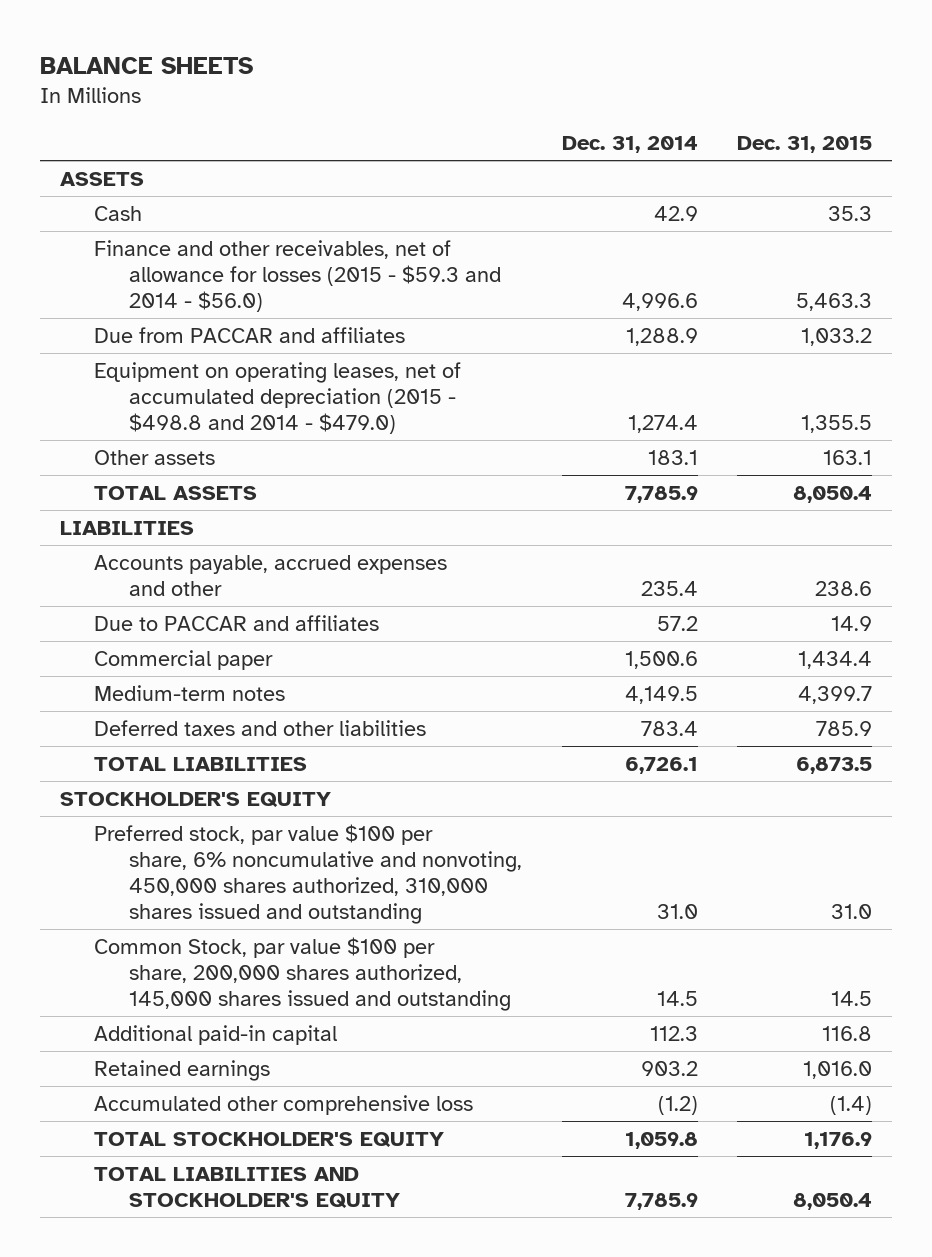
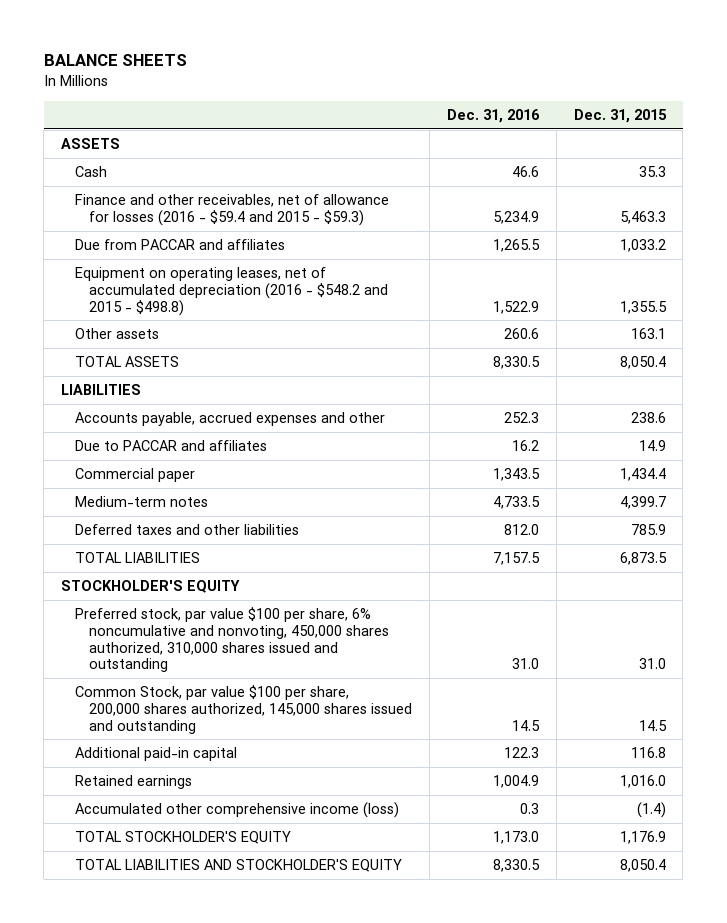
- | Dec. 31, 2014 | Dec. 31, 2015
+ | Dec. 31, 2016 | Dec. 31, 2015
- Finance and other receivables, net of allowance for losses (2015 - $59.3 and 2014 - $56.0) | 4,996.6 | 5,463.3
+ Finance and other receivables, net of allowance for losses (2016 - $59.4 and 2015 - $59.3) | 5,234.9 | 5,463.3
- Equipment on operating leases, net of accumulated depreciation (2015 - $498.8 and 2014 - $479.0) | 1,274.4 | 1,355.5
+ Equipment on operating leases, net of accumulated depreciation (2016 - $548.2 and 2015 - $498.8) | 1,522.9 | 1,355.5
- Accumulated other comprehensive loss | (1.2) | (1.4)
+ Accumulated other comprehensive income (loss) | 0.3 | (1.4)

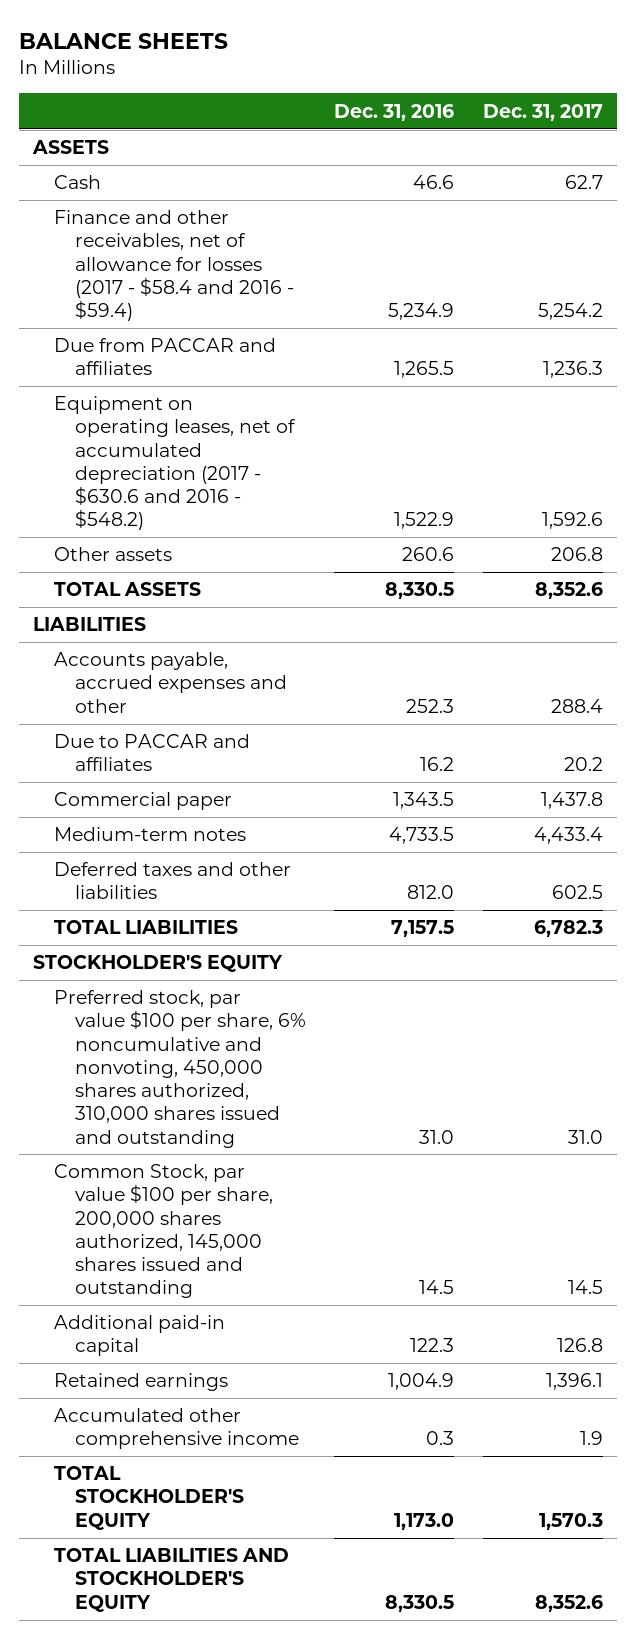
- | Dec. 31, 2016 | Dec. 31, 2015
+ | Dec. 31, 2016 | Dec. 31, 2017
- Finance and other receivables, net of allowance for losses (2016 - $59.4 and 2015 - $59.3) | 5,234.9 | 5,463.3
+ Finance and other receivables, net of allowance for losses (2017 - $58.4 and 2016 - $59.4) | 5,234.9 | 5,254.2
- Equipment on operating leases, net of accumulated depreciation (2016 - $548.2 and 2015 - $498.8) | 1,522.9 | 1,355.5
+ Equipment on operating leases, net of accumulated depreciation (2017 - $630.6 and 2016 - $548.2) | 1,522.9 | 1,592.6
- Accumulated other comprehensive income (loss) | 0.3 | (1.4)
+ Accumulated other comprehensive income | 0.3 | 1.9

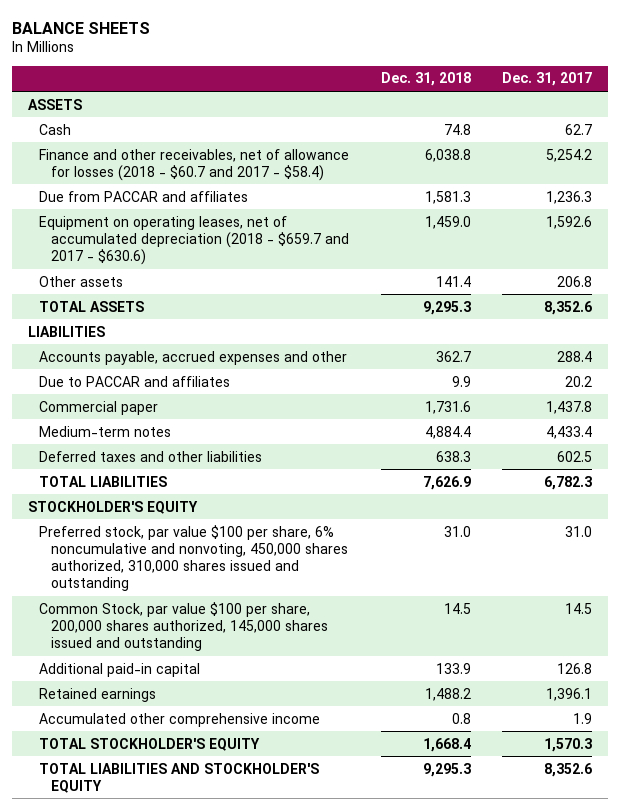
- | Dec. 31, 2016 | Dec. 31, 2017
+ | Dec. 31, 2018 | Dec. 31, 2017
- Finance and other receivables, net of allowance for losses (2017 - $58.4 and 2016 - $59.4) | 5,234.9 | 5,254.2
+ Finance and other receivables, net of allowance for losses (2018 - $60.7 and 2017 - $58.4) | 6,038.8 | 5,254.2
- Equipment on operating leases, net of accumulated depreciation (2017 - $630.6 and 2016 - $548.2) | 1,522.9 | 1,592.6
+ Equipment on operating leases, net of accumulated depreciation (2018 - $659.7 and 2017 - $630.6) | 1,459.0 | 1,592.6

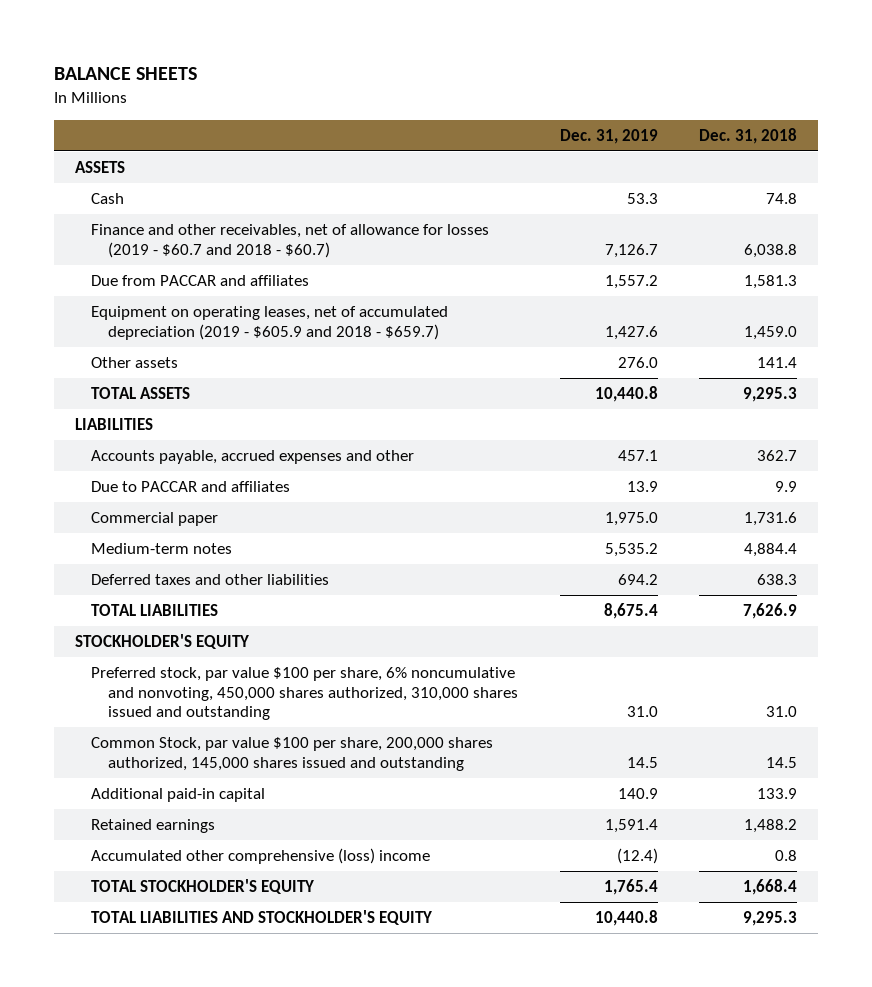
- | Dec. 31, 2018 | Dec. 31, 2017
+ | Dec. 31, 2019 | Dec. 31, 2018
- Finance and other receivables, net of allowance for losses (2018 - $60.7 and 2017 - $58.4) | 6,038.8 | 5,254.2
+ Finance and other receivables, net of allowance for losses (2019 - $60.7 and 2018 - $60.7) | 7,126.7 | 6,038.8
- Equipment on operating leases, net of accumulated depreciation (2018 - $659.7 and 2017 - $630.6) | 1,459.0 | 1,592.6
+ Equipment on operating leases, net of accumulated depreciation (2019 - $605.9 and 2018 - $659.7) | 1,427.6 | 1,459.0
- Accumulated other comprehensive income | 0.8 | 1.9
+ Accumulated other comprehensive (loss) income | (12.4) | 0.8

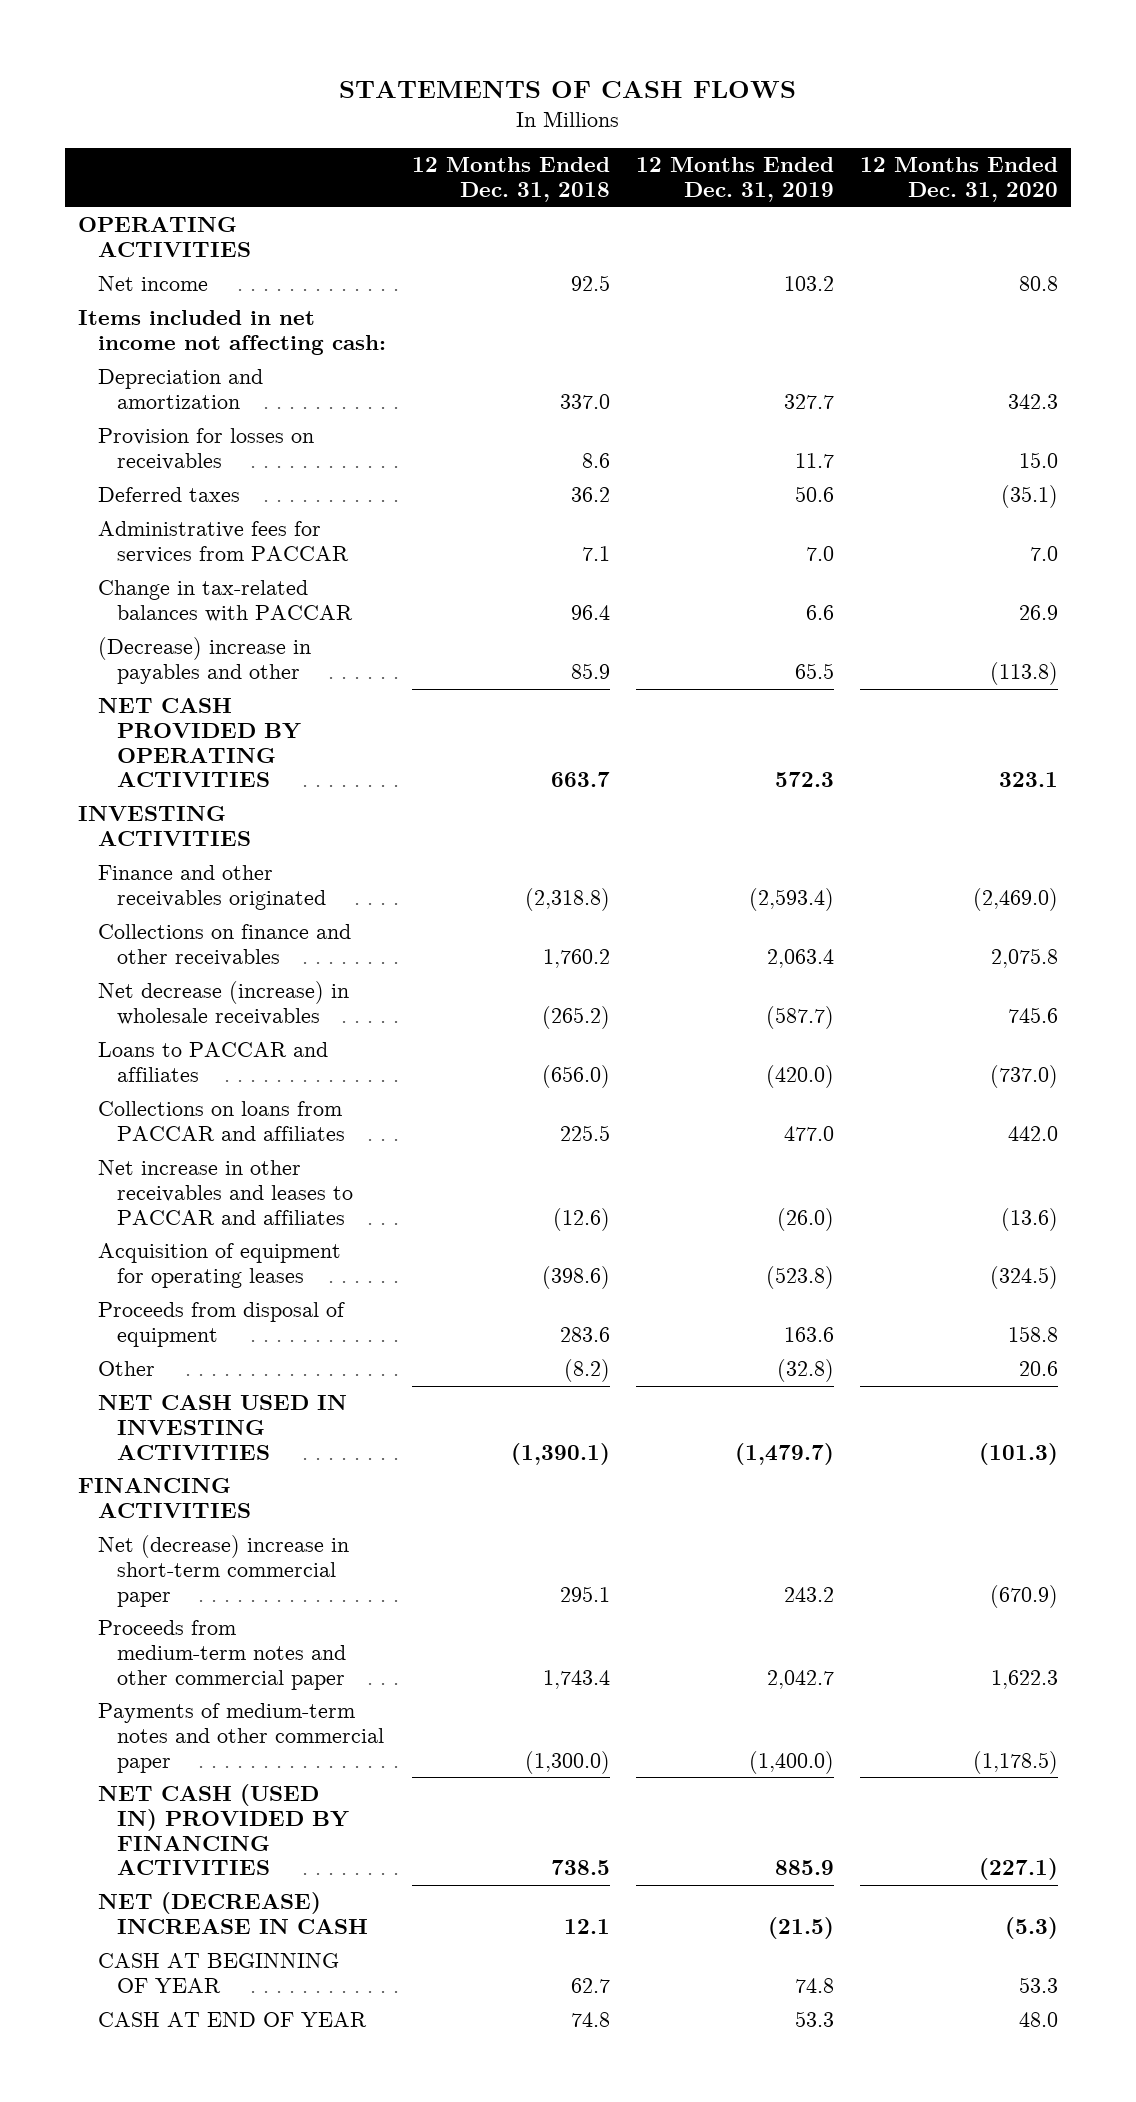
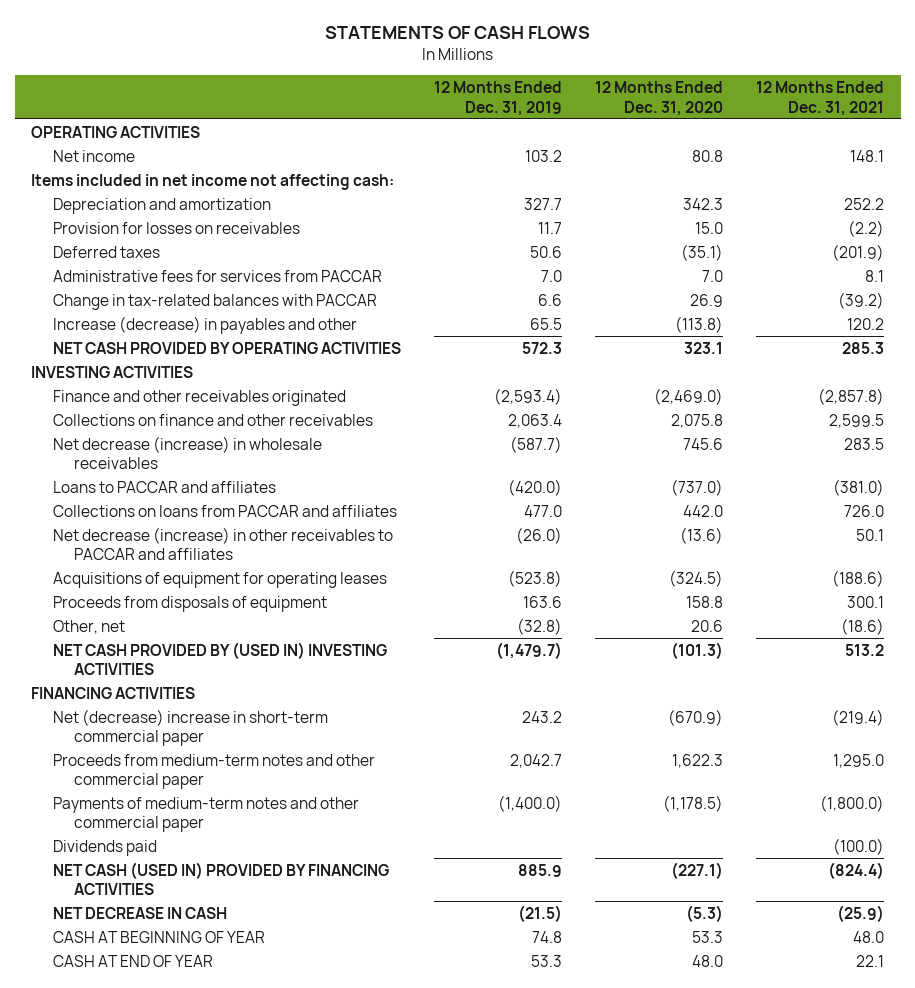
- | 12 Months Ended Dec. 31, 2018 | 12 Months Ended Dec. 31, 2019 | 12 Months Ended Dec. 31, 2020
+ | 12 Months Ended Dec. 31, 2019 | 12 Months Ended Dec. 31, 2020 | 12 Months Ended Dec. 31, 2021
- (Decrease) increase in payables and other | 85.9 | 65.5 | (113.8)
+ Increase (decrease) in payables and other | 65.5 | (113.8) | 120.2
- Net increase in other receivables and leases to PACCAR and affiliates | (12.6) | (26.0) | (13.6)
- Acquisition of equipment for operating leases | (398.6) | (523.8) | (324.5)
- Proceeds from disposal of equipment | 283.6 | 163.6 | 158.8
- Other | (8.2) | (32.8) | 20.6
- NET CASH USED IN INVESTING ACTIVITIES | (1,390.1) | (1,479.7) | (101.3)
+ Net decrease (increase) in other receivables to PACCAR and affiliates | (26.0) | (13.6) | 50.1
+ Acquisitions of equipment for operating leases | (523.8) | (324.5) | (188.6)
+ Proceeds from disposals of equipment | 163.6 | 158.8 | 300.1
+ Other, net | (32.8) | 20.6 | (18.6)
+ NET CASH PROVIDED BY (USED IN) INVESTING ACTIVITIES | (1,479.7) | (101.3) | 513.2
+ Dividends paid | | | (100.0)
- NET (DECREASE) INCREASE IN CASH | 12.1 | (21.5) | (5.3)
+ NET DECREASE IN CASH | (21.5) | (5.3) | (25.9)

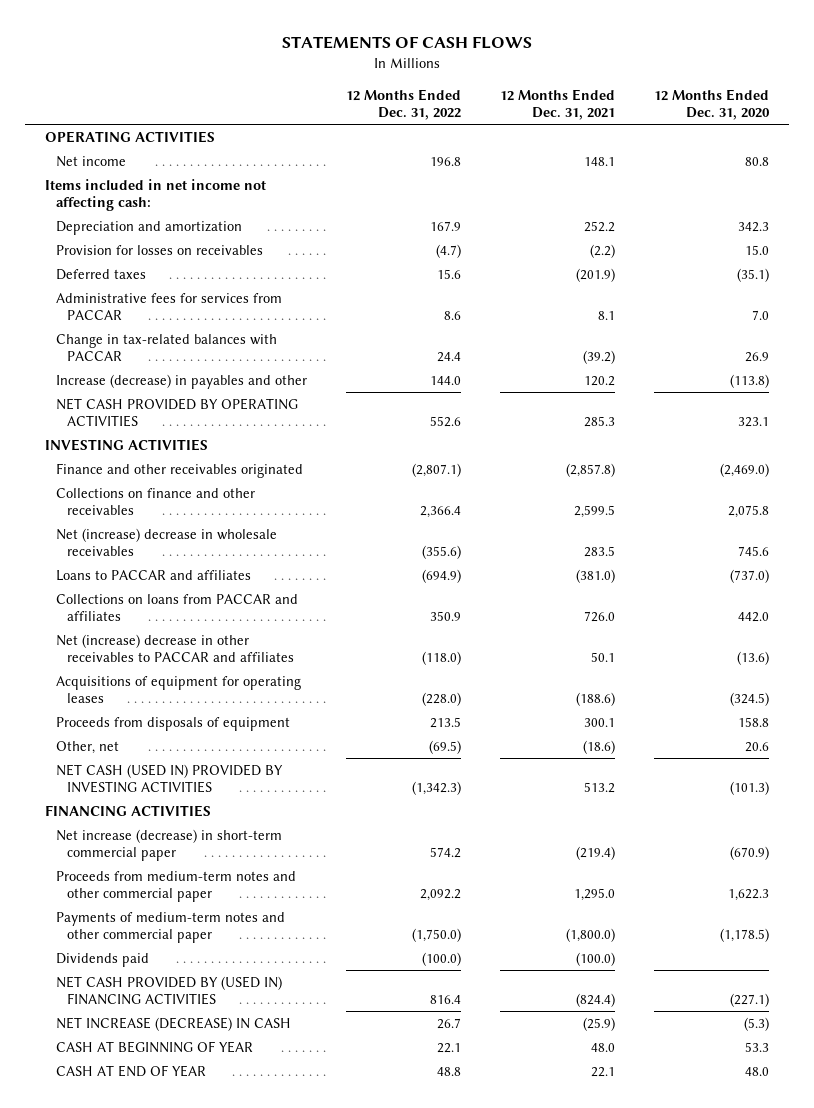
- | 12 Months Ended Dec. 31, 2019 | 12 Months Ended Dec. 31, 2020 | 12 Months Ended Dec. 31, 2021
+ | 12 Months Ended Dec. 31, 2022 | 12 Months Ended Dec. 31, 2021 | 12 Months Ended Dec. 31, 2020
- Net decrease (increase) in wholesale receivables | (587.7) | 745.6 | 283.5
+ Net (increase) decrease in wholesale receivables | (355.6) | 283.5 | 745.6
- Net decrease (increase) in other receivables to PACCAR and affiliates | (26.0) | (13.6) | 50.1
+ Net (increase) decrease in other receivables to PACCAR and affiliates | (118.0) | 50.1 | (13.6)
- NET CASH PROVIDED BY (USED IN) INVESTING ACTIVITIES | (1,479.7) | (101.3) | 513.2
+ NET CASH (USED IN) PROVIDED BY INVESTING ACTIVITIES | (1,342.3) | 513.2 | (101.3)
- Net (decrease) increase in short-term commercial paper | 243.2 | (670.9) | (219.4)
+ Net increase (decrease) in short-term commercial paper | 574.2 | (219.4) | (670.9)
- NET CASH (USED IN) PROVIDED BY FINANCING ACTIVITIES | 885.9 | (227.1) | (824.4)
- NET DECREASE IN CASH | (21.5) | (5.3) | (25.9)
+ NET CASH PROVIDED BY (USED IN) FINANCING ACTIVITIES | 816.4 | (824.4) | (227.1)
+ NET INCREASE (DECREASE) IN CASH | 26.7 | (25.9) | (5.3)

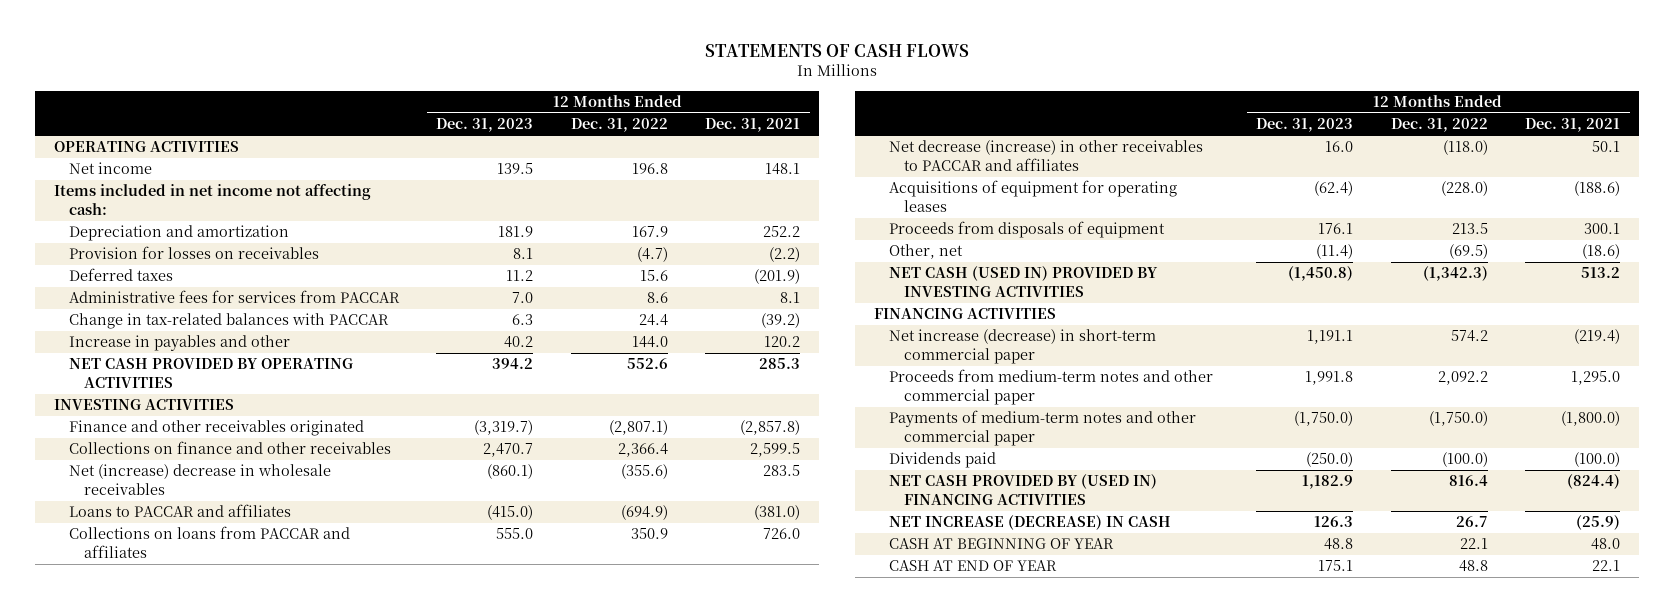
- | 12 Months Ended Dec. 31, 2022 | 12 Months Ended Dec. 31, 2021 | 12 Months Ended Dec. 31, 2020
+ | 12 Months Ended Dec. 31, 2023 | 12 Months Ended Dec. 31, 2022 | 12 Months Ended Dec. 31, 2021
- Increase (decrease) in payables and other | 144.0 | 120.2 | (113.8)
+ Increase in payables and other | 40.2 | 144.0 | 120.2
- Net (increase) decrease in other receivables to PACCAR and affiliates | (118.0) | 50.1 | (13.6)
+ Net decrease (increase) in other receivables to PACCAR and affiliates | 16.0 | (118.0) | 50.1

